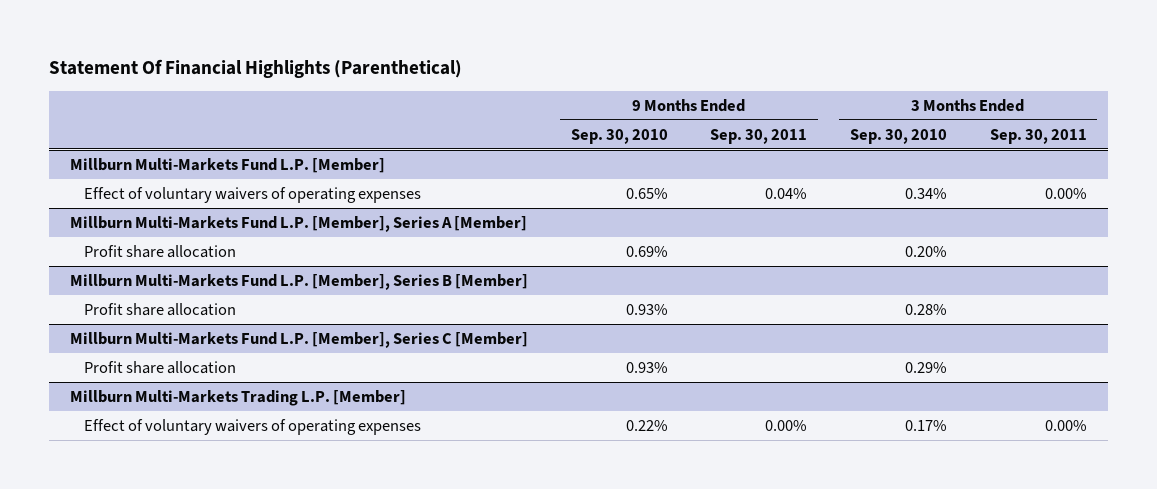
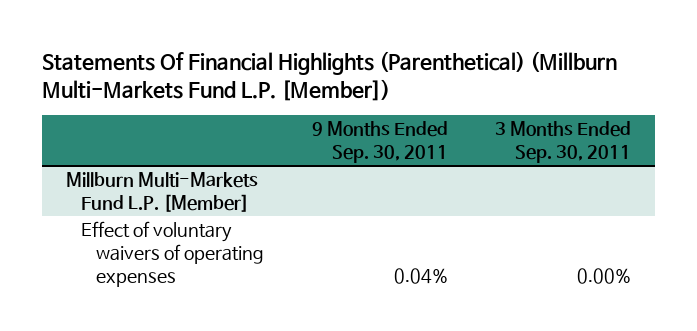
- Statement Of Financial Highlights (Parenthetical)
+ Statements Of Financial Highlights (Parenthetical) (Millburn Multi-Markets Fund L.P. [Member])
- | 9 Months Ended Sep. 30, 2010 | 9 Months Ended Sep. 30, 2011 | 3 Months Ended Sep. 30, 2010 | 3 Months Ended Sep. 30, 2011
+ | 9 Months Ended Sep. 30, 2011 | 3 Months Ended Sep. 30, 2011
- Millburn Multi-Markets Fund L.P. [Member], Series A [Member]
- Profit share allocation | 0.69% | | 0.20% |
- Millburn Multi-Markets Fund L.P. [Member], Series B [Member]
- Profit share allocation | 0.93% | | 0.28% |
- Millburn Multi-Markets Fund L.P. [Member], Series C [Member]
- Profit share allocation | 0.93% | | 0.29% |
- Millburn Multi-Markets Trading L.P. [Member]
- Effect of voluntary waivers of operating expenses | 0.22% | 0.00% | 0.17% | 0.00%

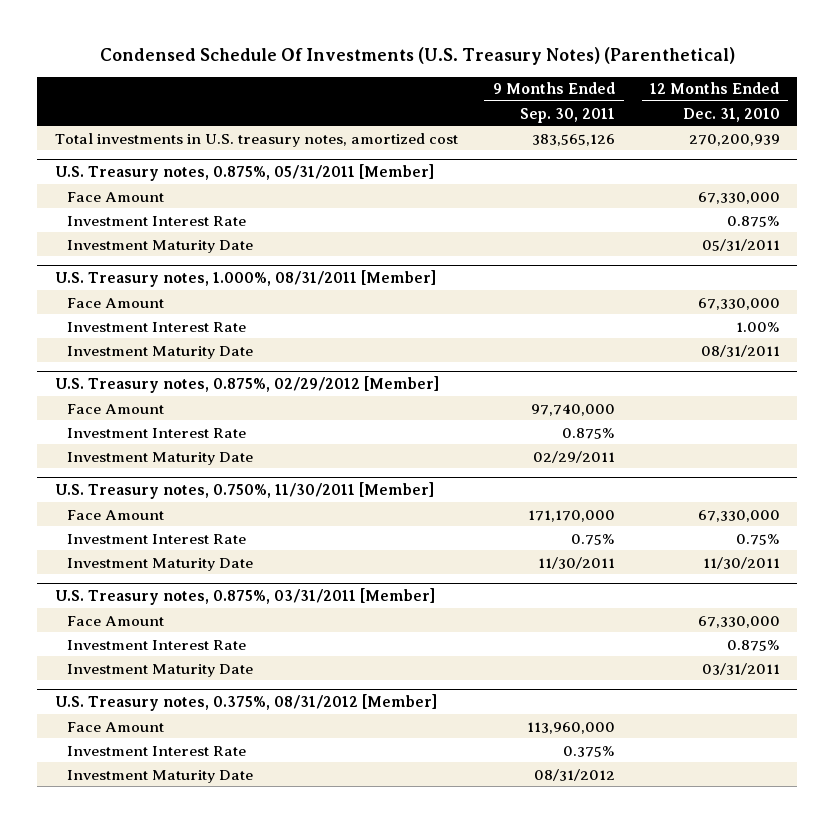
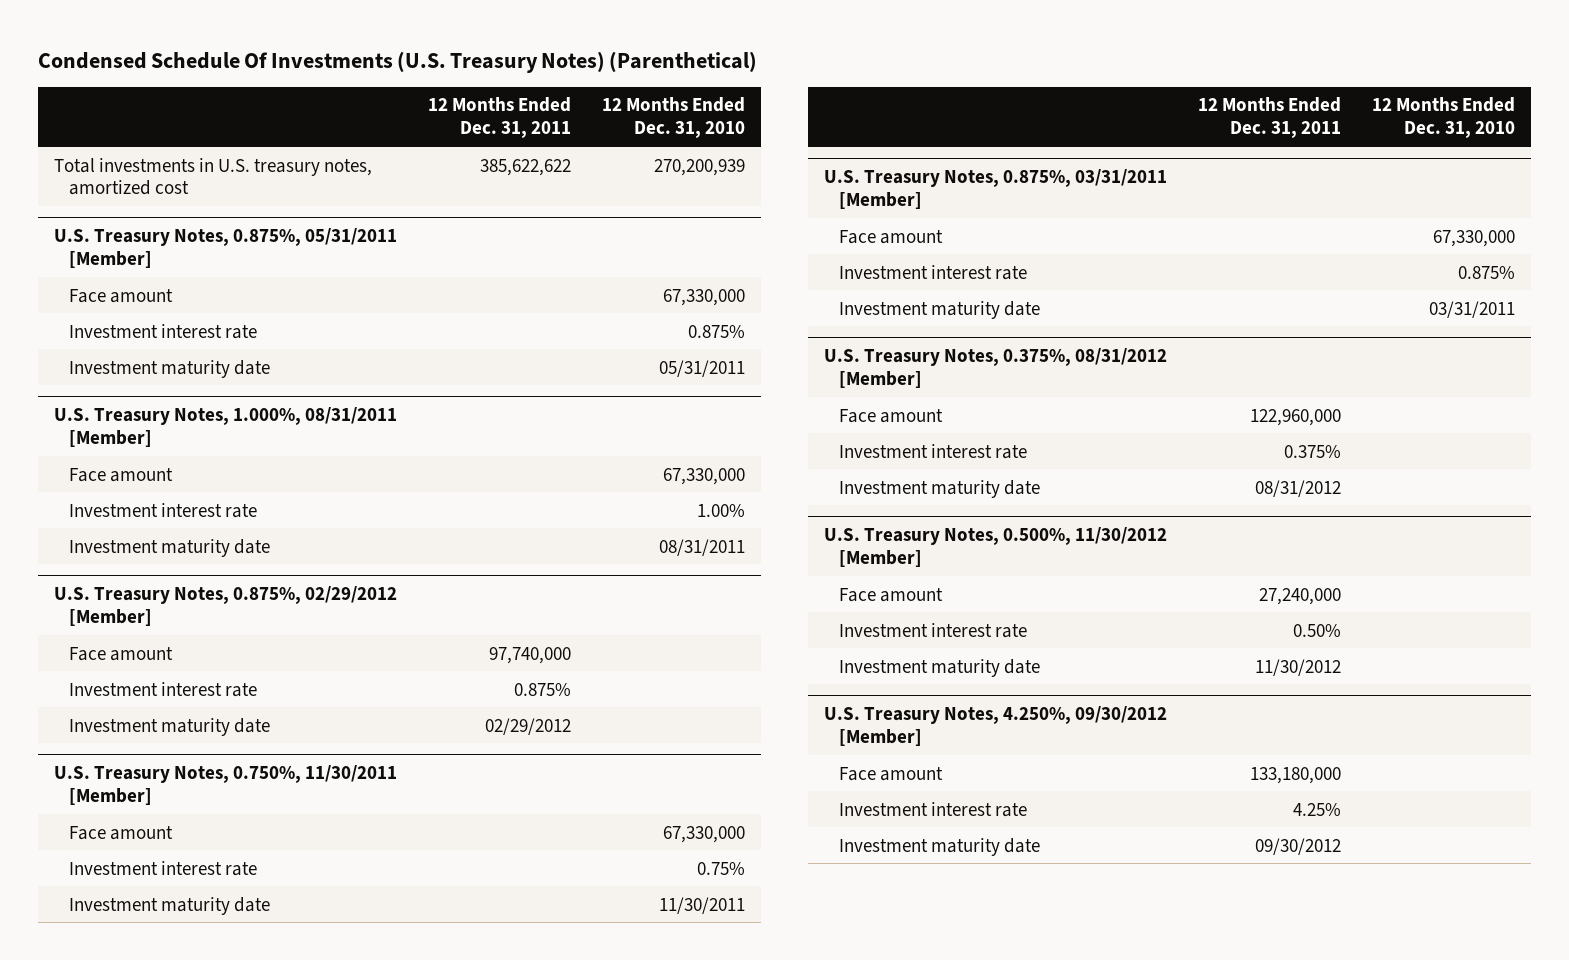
- | 9 Months Ended Sep. 30, 2011 | 12 Months Ended Dec. 31, 2010
+ | 12 Months Ended Dec. 31, 2011 | 12 Months Ended Dec. 31, 2010
- U.S. Treasury notes, 0.875%, 05/31/2011 [Member]
- Face Amount | | 67,330,000
- Investment Interest Rate | | 0.875%
- Investment Maturity Date | | 05/31/2011
- U.S. Treasury notes, 1.000%, 08/31/2011 [Member]
- Face Amount | | 67,330,000
- Investment Interest Rate | | 1.00%
- Investment Maturity Date | | 08/31/2011
- U.S. Treasury notes, 0.875%, 02/29/2012 [Member]
- Face Amount | 97,740,000 |
- Investment Interest Rate | 0.875% |
- Investment Maturity Date | 02/29/2011 |
- U.S. Treasury notes, 0.750%, 11/30/2011 [Member]
- Face Amount | 171,170,000 | 67,330,000
- Investment Interest Rate | 0.75% | 0.75%
- Investment Maturity Date | 11/30/2011 | 11/30/2011
- U.S. Treasury notes, 0.875%, 03/31/2011 [Member]
- Face Amount | | 67,330,000
- Investment Interest Rate | | 0.875%
- Investment Maturity Date | | 03/31/2011
- U.S. Treasury notes, 0.375%, 08/31/2012 [Member]
- Face Amount | 113,960,000 |
- Investment Interest Rate | 0.375% |
- Investment Maturity Date | 08/31/2012 |
+ U.S. Treasury Notes, 0.875%, 05/31/2011 [Member]
+ Face amount | | 67,330,000
+ Investment interest rate | | 0.875%
+ Investment maturity date | | 05/31/2011
+ U.S. Treasury Notes, 1.000%, 08/31/2011 [Member]
+ Face amount | | 67,330,000
+ Investment interest rate | | 1.00%
+ Investment maturity date | | 08/31/2011
+ U.S. Treasury Notes, 0.875%, 02/29/2012 [Member]
+ Face amount | 97,740,000 |
+ Investment interest rate | 0.875% |
+ Investment maturity date | 02/29/2012 |
+ U.S. Treasury Notes, 0.750%, 11/30/2011 [Member]
+ Face amount | | 67,330,000
+ Investment interest rate | | 0.75%
+ Investment maturity date | | 11/30/2011
+ U.S. Treasury Notes, 0.875%, 03/31/2011 [Member]
+ Face amount | | 67,330,000
+ Investment interest rate | | 0.875%
+ Investment maturity date | | 03/31/2011
+ U.S. Treasury Notes, 0.375%, 08/31/2012 [Member]
+ Face amount | 122,960,000 |
+ Investment interest rate | 0.375% |
+ Investment maturity date | 08/31/2012 |
+ U.S. Treasury Notes, 0.500%, 11/30/2012 [Member]
+ Face amount | 27,240,000 |
+ Investment interest rate | 0.50% |
+ Investment maturity date | 11/30/2012 |
+ U.S. Treasury Notes, 4.250%, 09/30/2012 [Member]
+ Face amount | 133,180,000 |
+ Investment interest rate | 4.25% |
+ Investment maturity date | 09/30/2012 |

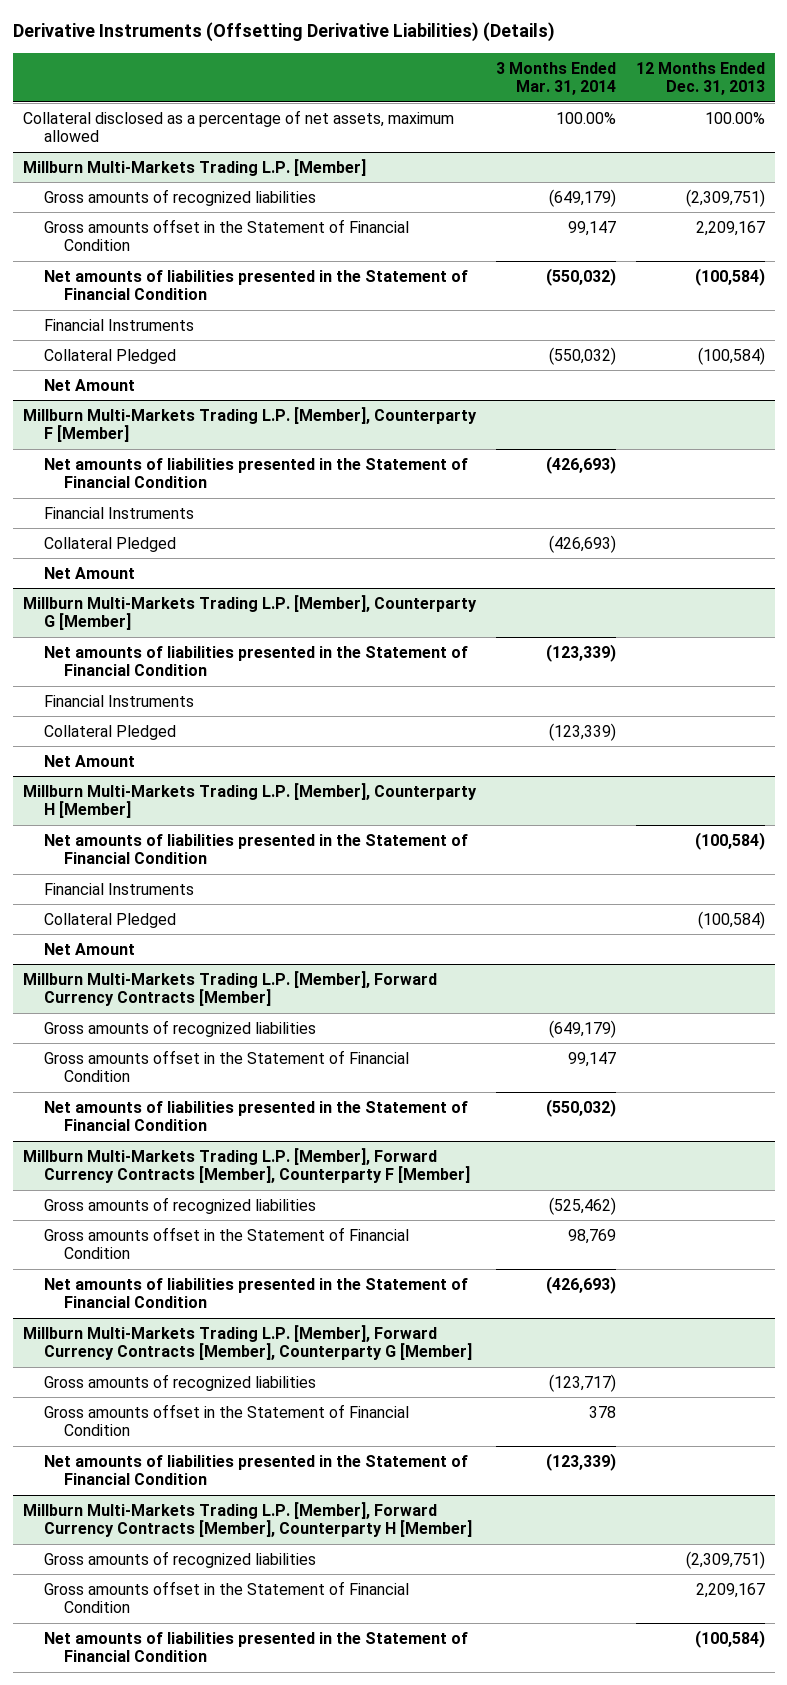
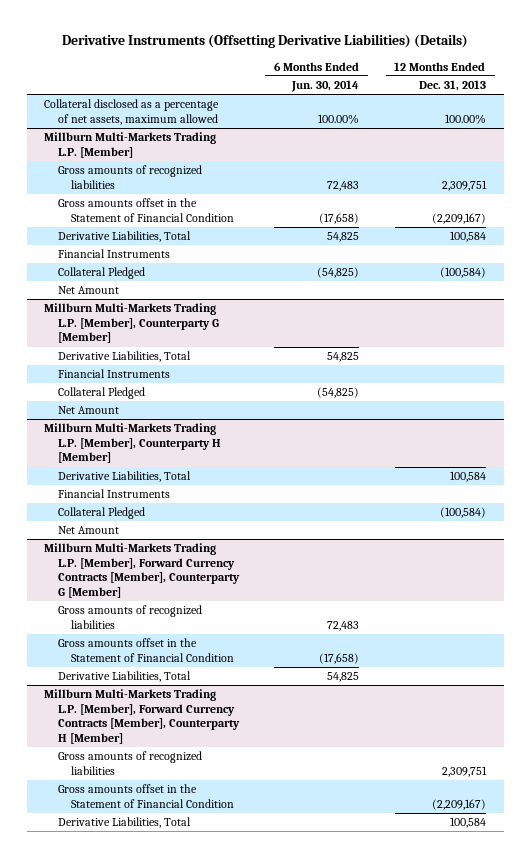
- | 3 Months Ended Mar. 31, 2014 | 12 Months Ended Dec. 31, 2013
+ | 6 Months Ended Jun. 30, 2014 | 12 Months Ended Dec. 31, 2013
@ Millburn Multi-Markets Trading L.P. [Member]
- Gross amounts of recognized liabilities | (649,179) | (2,309,751)
- Gross amounts offset in the Statement of Financial Condition | 99,147 | 2,209,167
- Net amounts of liabilities presented in the Statement of Financial Condition | (550,032) | (100,584)
+ Gross amounts of recognized liabilities | 72,483 | 2,309,751
+ Gross amounts offset in the Statement of Financial Condition | (17,658) | (2,209,167)
+ Derivative Liabilities, Total | 54,825 | 100,584
- Millburn Multi-Markets Trading L.P. [Member], Counterparty F [Member]
- Net amounts of liabilities presented in the Statement of Financial Condition | (426,693) |
- Financial Instruments
- Collateral Pledged | (426,693) |
- Net Amount
@ Millburn Multi-Markets Trading L.P. [Member], Counterparty G [Member]
- Net amounts of liabilities presented in the Statement of Financial Condition | (123,339) |
+ Derivative Liabilities, Total | 54,825 |
@ Millburn Multi-Markets Trading L.P. [Member], Counterparty H [Member]
- Net amounts of liabilities presented in the Statement of Financial Condition | | (100,584)
+ Derivative Liabilities, Total | | 100,584
- Millburn Multi-Markets Trading L.P. [Member], Forward Currency Contracts [Member]
- Gross amounts of recognized liabilities | (649,179) |
- Gross amounts offset in the Statement of Financial Condition | 99,147 |
- Net amounts of liabilities presented in the Statement of Financial Condition | (550,032) |
- Millburn Multi-Markets Trading L.P. [Member], Forward Currency Contracts [Member], Counterparty F [Member]
- Gross amounts of recognized liabilities | (525,462) |
- Gross amounts offset in the Statement of Financial Condition | 98,769 |
- Net amounts of liabilities presented in the Statement of Financial Condition | (426,693) |
@ Millburn Multi-Markets Trading L.P. [Member], Forward Currency Contracts [Member], Counterparty G [Member]
- Net amounts of liabilities presented in the Statement of Financial Condition | (123,339) |
+ Derivative Liabilities, Total | 54,825 |
@ Millburn Multi-Markets Trading L.P. [Member], Forward Currency Contracts [Member], Counterparty H [Member]
- Gross amounts of recognized liabilities | | (2,309,751)
- Gross amounts offset in the Statement of Financial Condition | | 2,209,167
- Net amounts of liabilities presented in the Statement of Financial Condition | | (100,584)
+ Gross amounts of recognized liabilities | | 2,309,751
+ Gross amounts offset in the Statement of Financial Condition | | (2,209,167)
+ Derivative Liabilities, Total | | 100,584

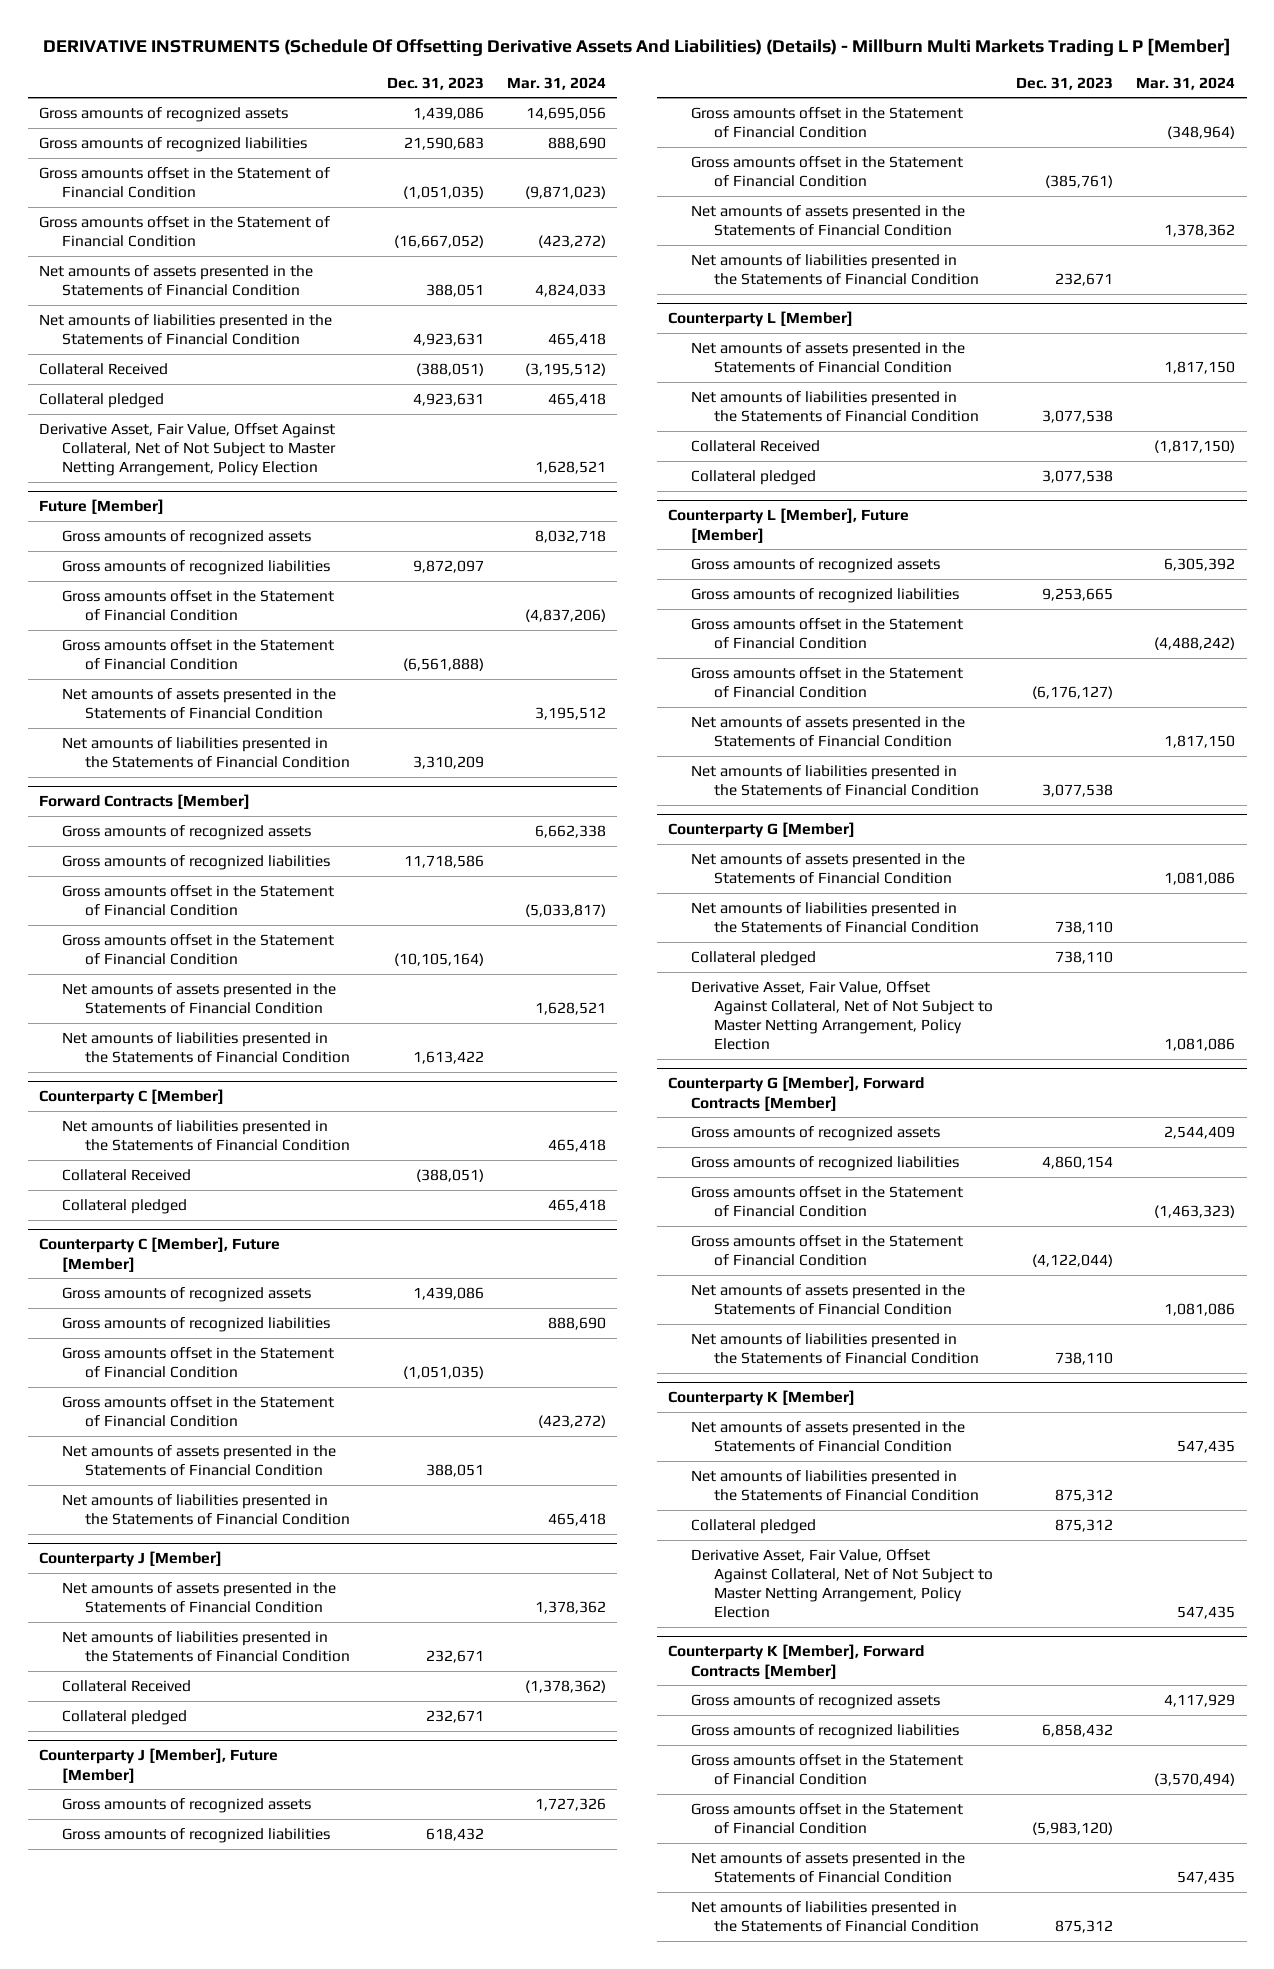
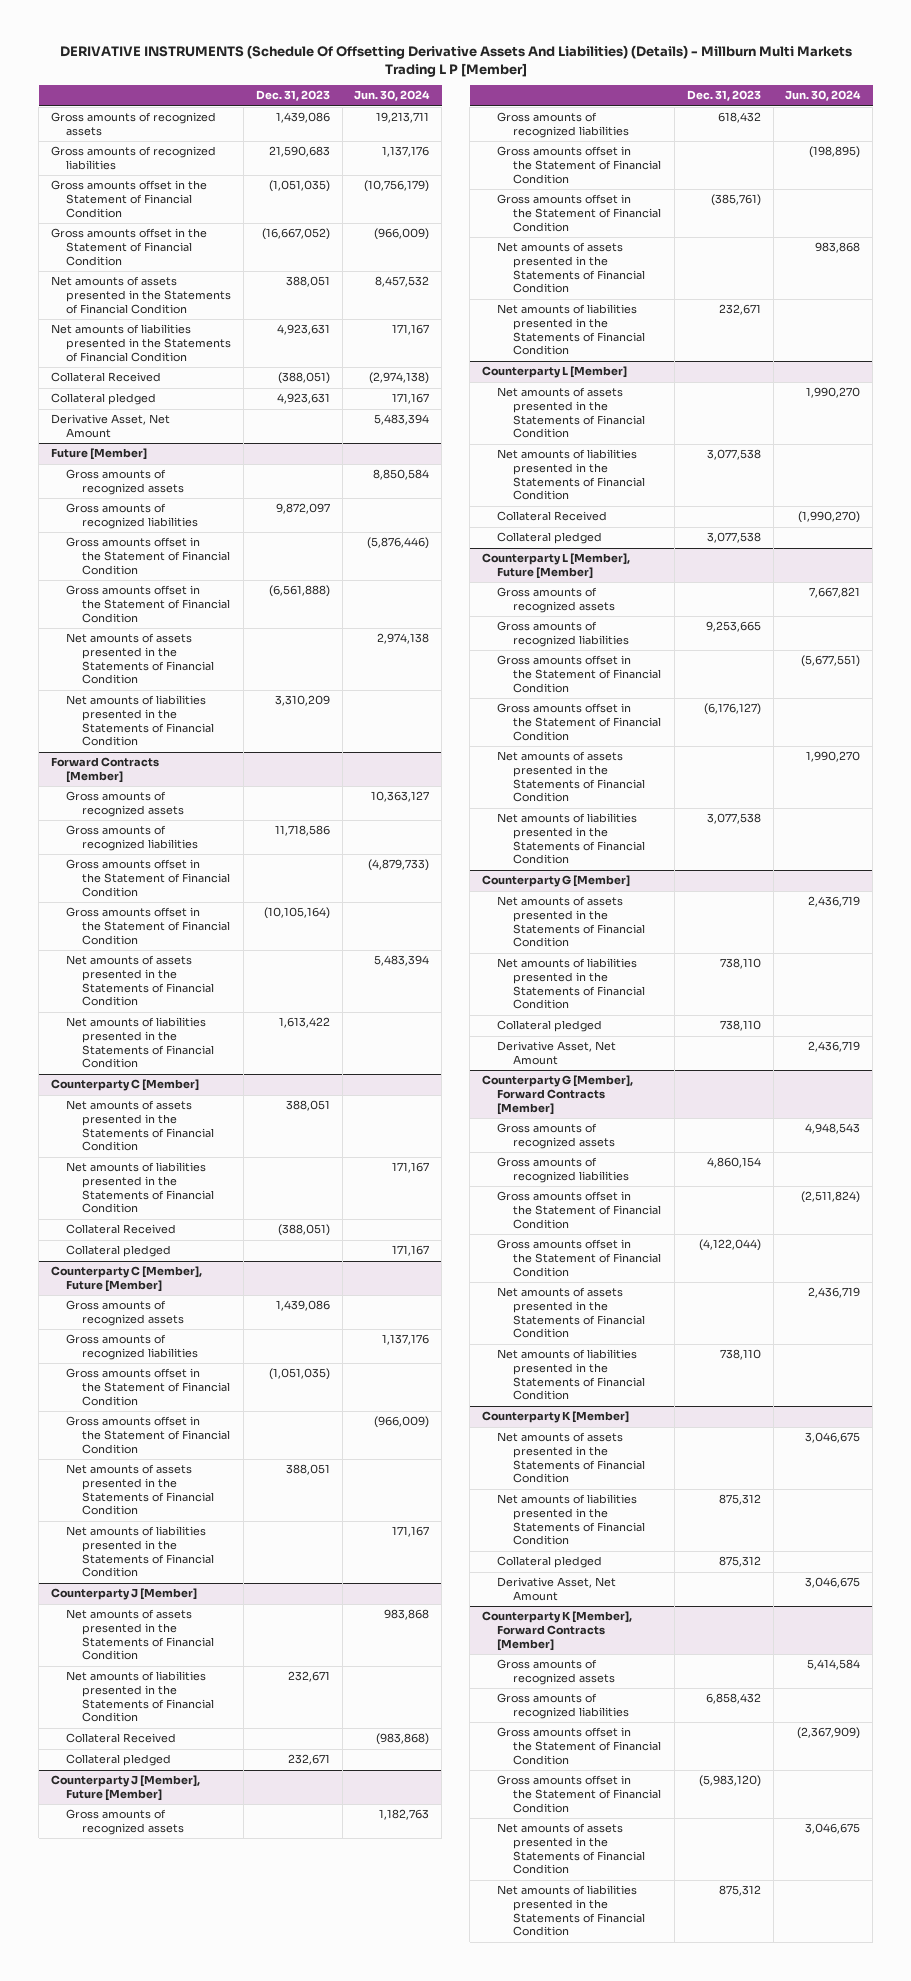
- | Dec. 31, 2023 | Mar. 31, 2024
+ | Dec. 31, 2023 | Jun. 30, 2024
- Derivative Asset, Fair Value, Offset Against Collateral, Net of Not Subject to Master Netting Arrangement, Policy Election | | 1,628,521
+ Derivative Asset, Net Amount | | 5,483,394
@ Counterparty C [Member]
+ Net amounts of assets presented in the Statements of Financial Condition | 388,051 |
@ Counterparty G [Member]
- Derivative Asset, Fair Value, Offset Against Collateral, Net of Not Subject to Master Netting Arrangement, Policy Election | | 1,081,086
+ Derivative Asset, Net Amount | | 2,436,719
@ Counterparty K [Member]
- Derivative Asset, Fair Value, Offset Against Collateral, Net of Not Subject to Master Netting Arrangement, Policy Election | | 547,435
+ Derivative Asset, Net Amount | | 3,046,675

